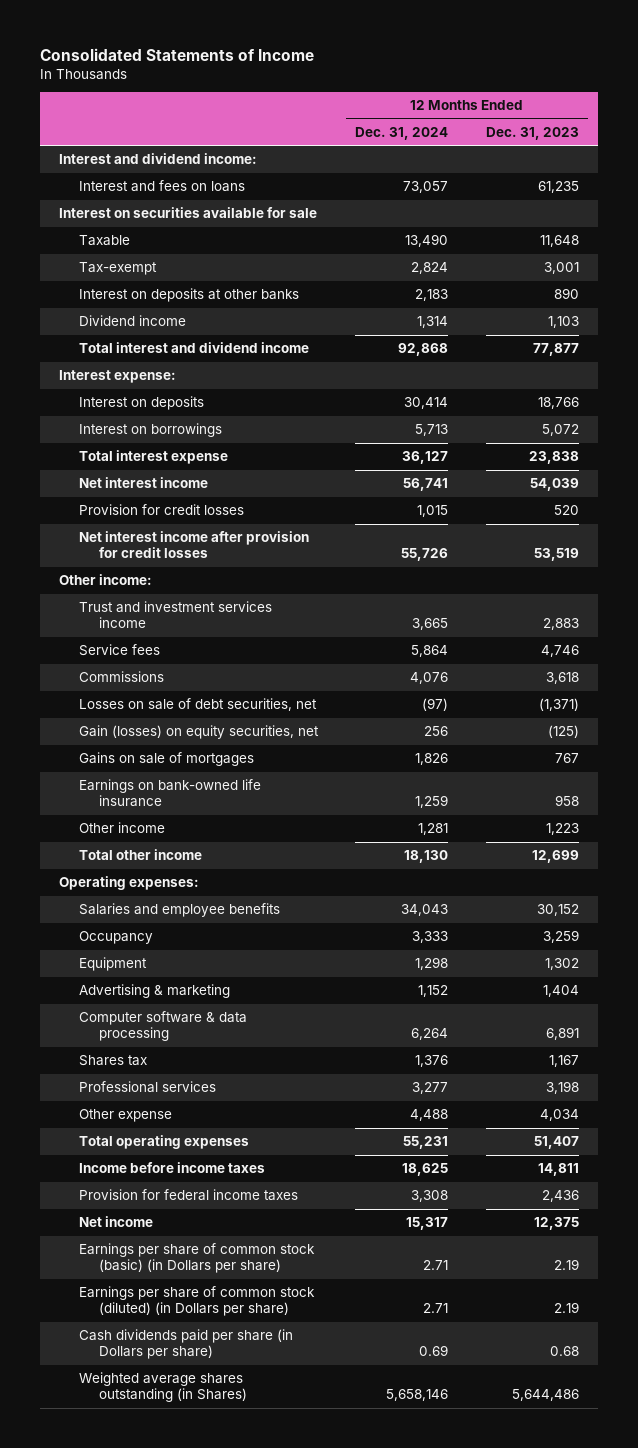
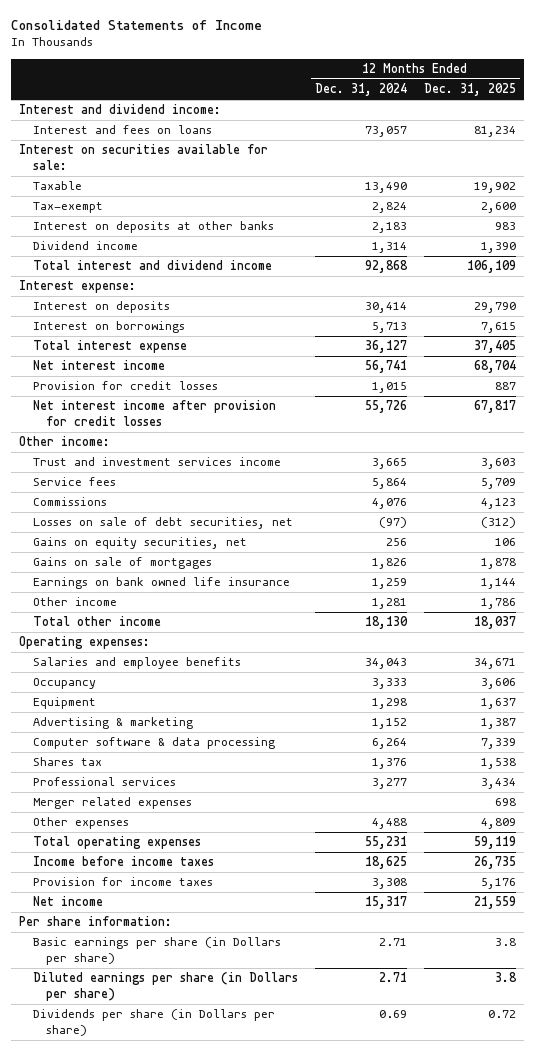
- | 12 Months Ended Dec. 31, 2024 | 12 Months Ended Dec. 31, 2023
+ | 12 Months Ended Dec. 31, 2024 | 12 Months Ended Dec. 31, 2025
- Interest on securities available for sale
+ Interest on securities available for sale:
- Gain (losses) on equity securities, net | 256 | (125)
+ Gains on equity securities, net | 256 | 106
- Earnings on bank-owned life insurance | 1,259 | 958
+ Earnings on bank owned life insurance | 1,259 | 1,144
- Other expense | 4,488 | 4,034
+ Merger related expenses | | 698
+ Other expenses | 4,488 | 4,809
- Provision for federal income taxes | 3,308 | 2,436
+ Provision for income taxes | 3,308 | 5,176
- Earnings per share of common stock (basic) (in Dollars per share) | 2.71 | 2.19
- Earnings per share of common stock (diluted) (in Dollars per share) | 2.71 | 2.19
- Cash dividends paid per share (in Dollars per share) | 0.69 | 0.68
- Weighted average shares outstanding (in Shares) | 5,658,146 | 5,644,486
+ Per share information:
+ Basic earnings per share (in Dollars per share) | 2.71 | 3.8
+ Diluted earnings per share (in Dollars per share) | 2.71 | 3.8
+ Dividends per share (in Dollars per share) | 0.69 | 0.72

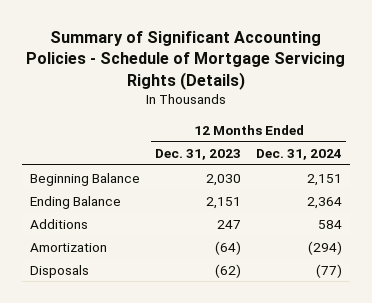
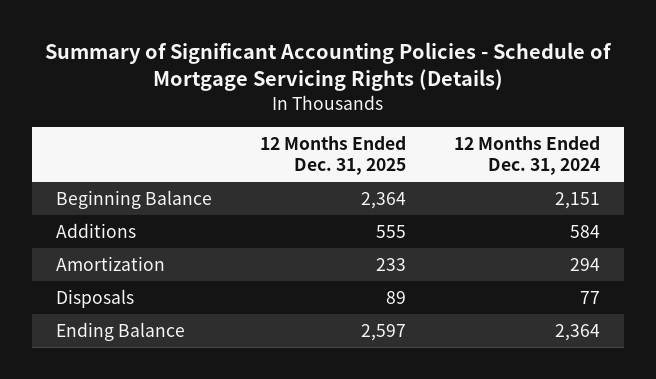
- | 12 Months Ended Dec. 31, 2023 | 12 Months Ended Dec. 31, 2024
+ | 12 Months Ended Dec. 31, 2025 | 12 Months Ended Dec. 31, 2024
- Amortization | (64) | (294)
- Disposals | (62) | (77)
+ Amortization | 233 | 294
+ Disposals | 89 | 77
moved down: Ending Balance | 2,597 | 2,364

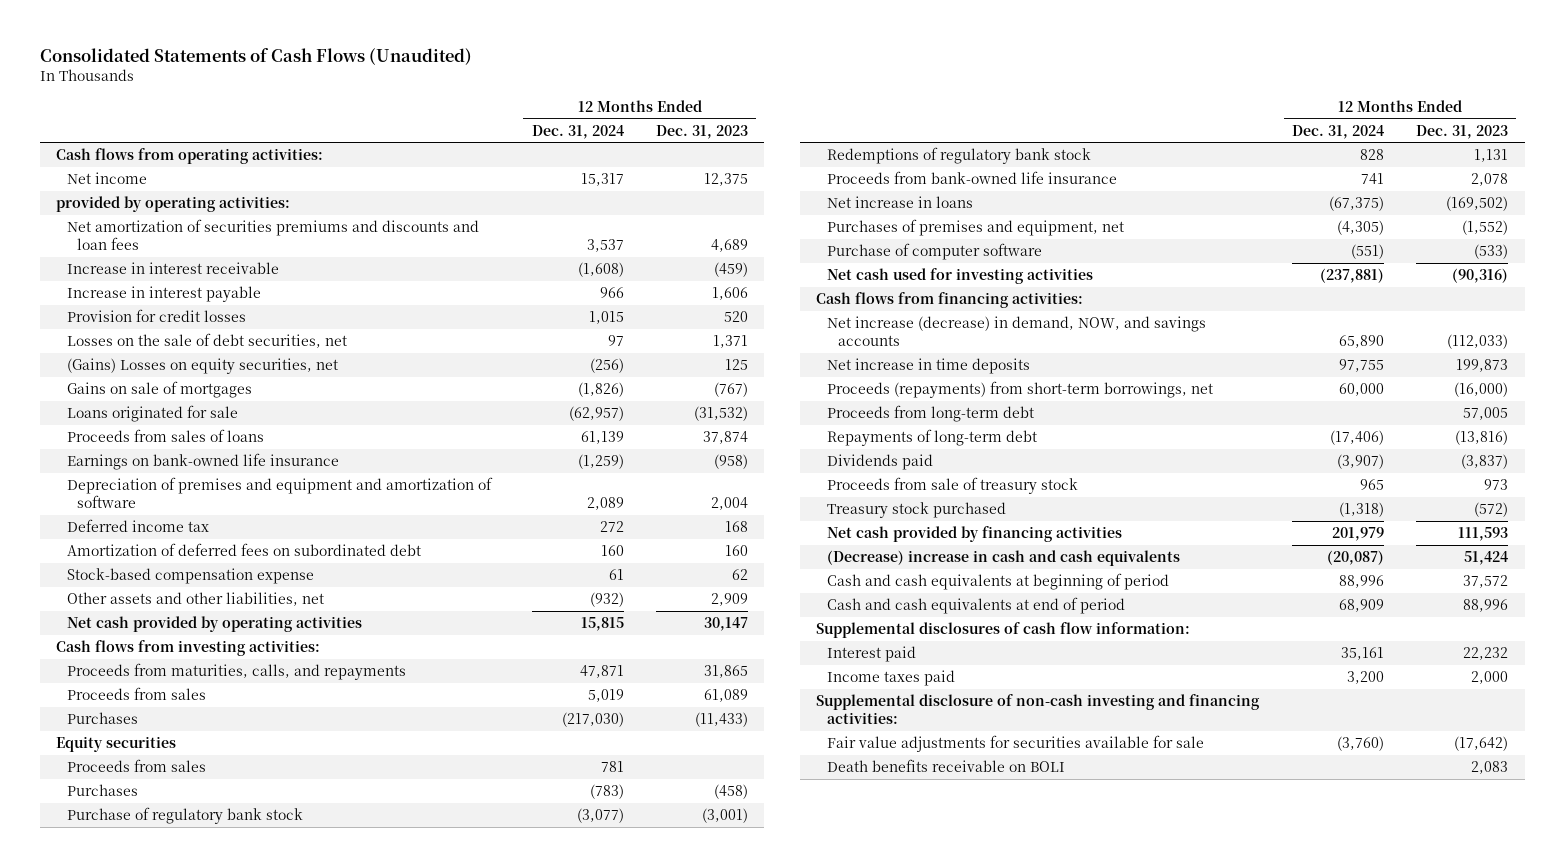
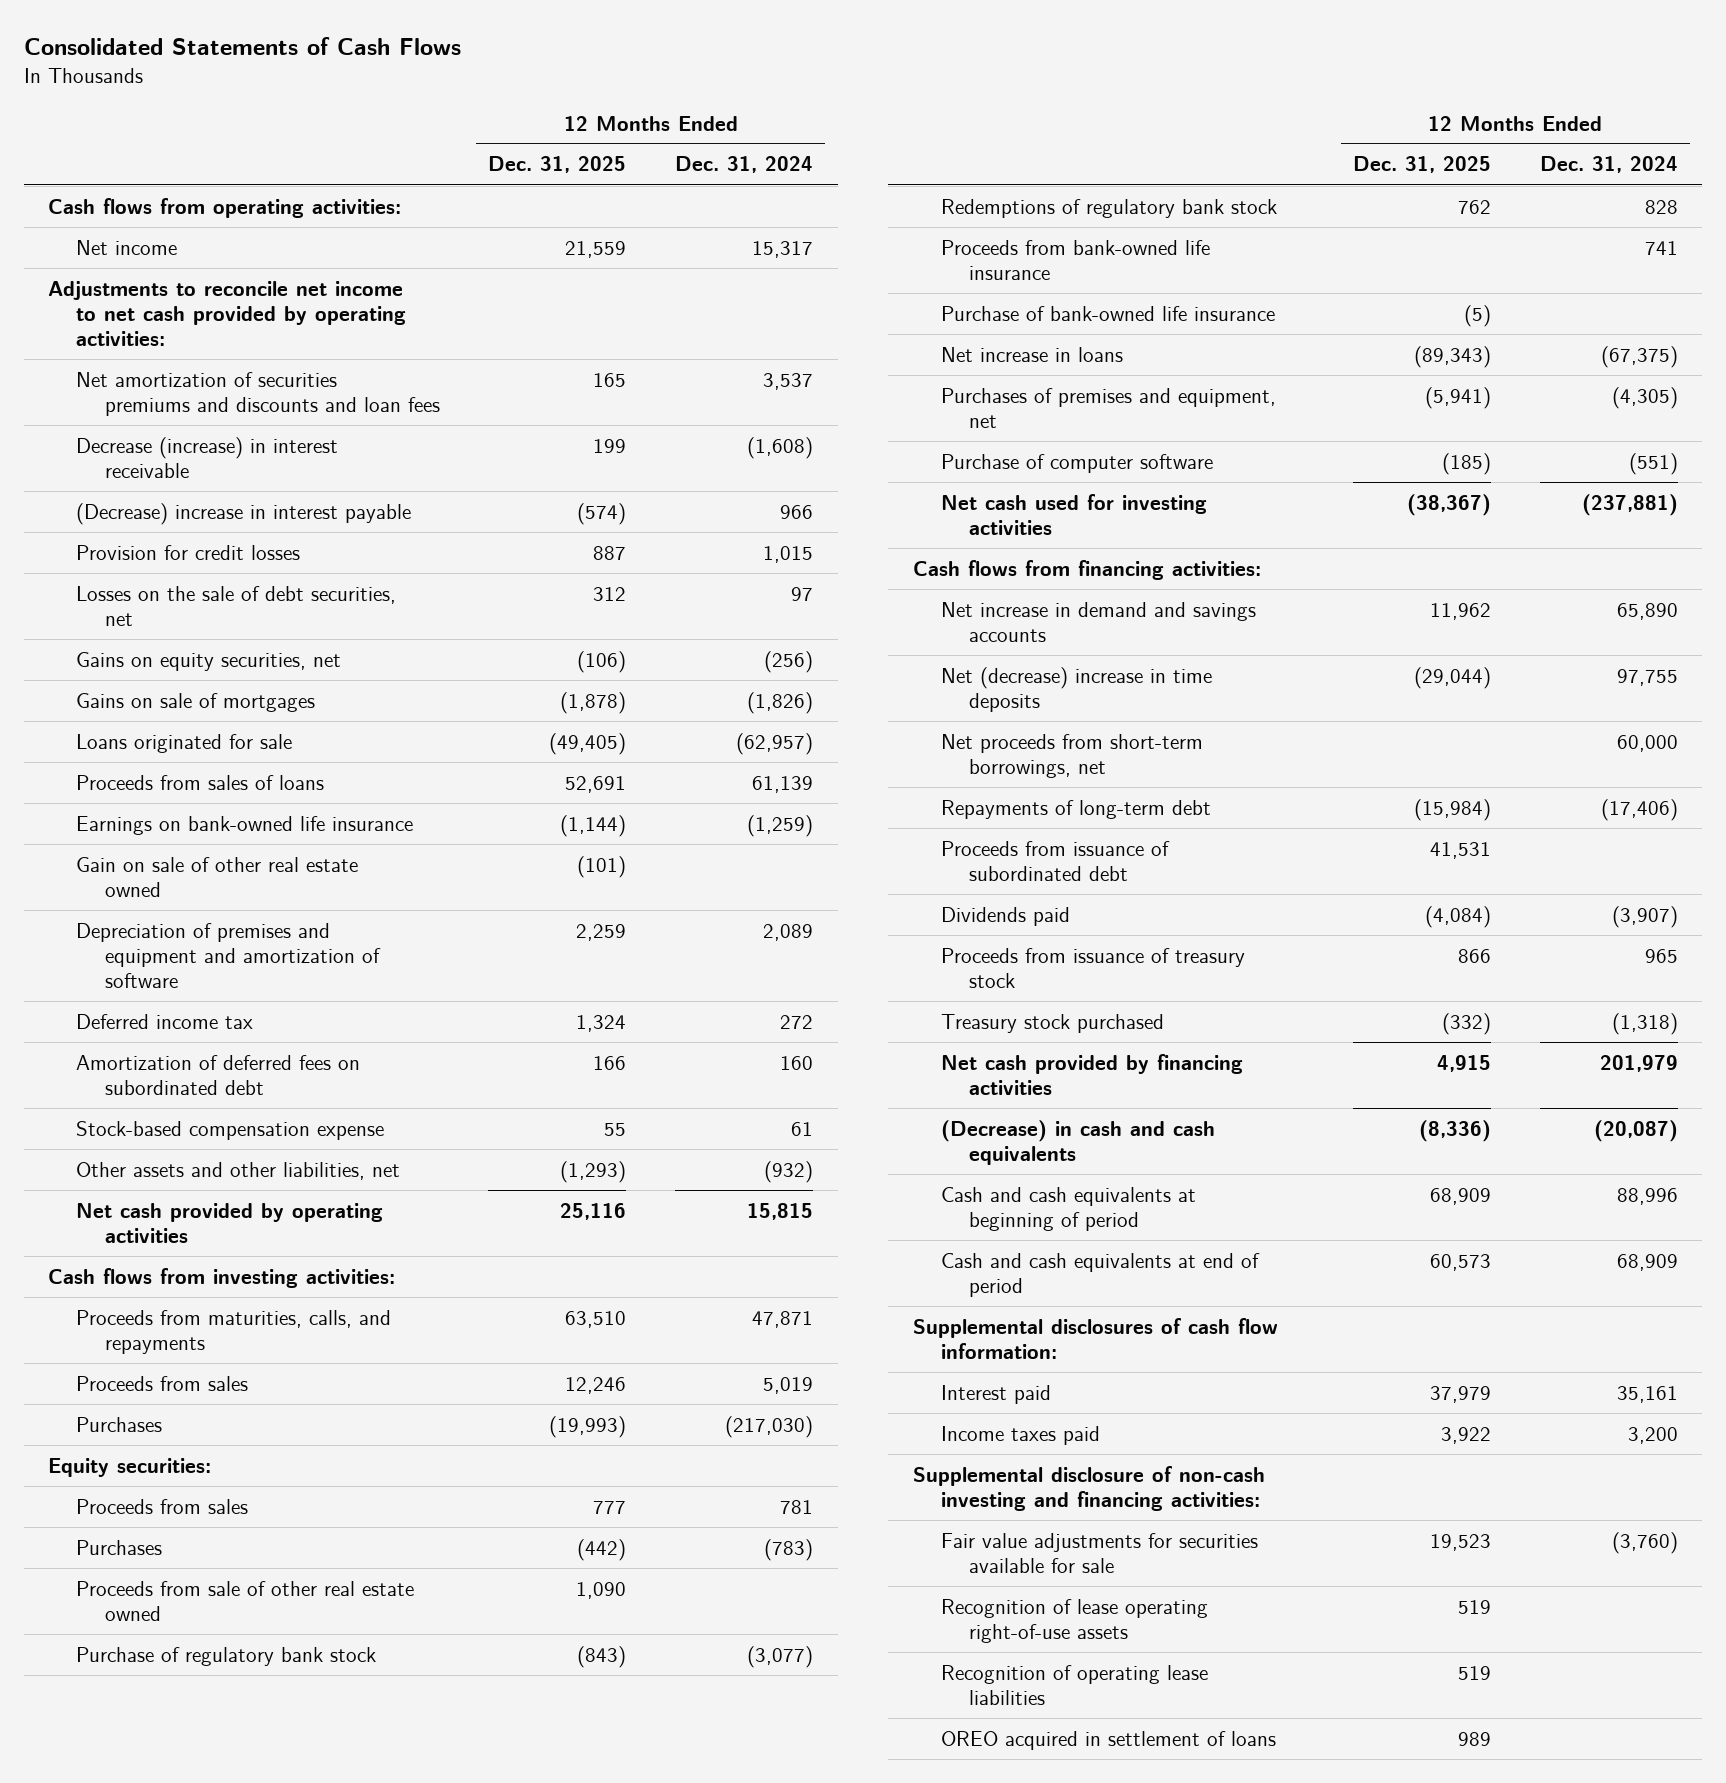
- Consolidated Statements of Cash Flows (Unaudited)
+ Consolidated Statements of Cash Flows
- | 12 Months Ended Dec. 31, 2024 | 12 Months Ended Dec. 31, 2023
+ | 12 Months Ended Dec. 31, 2025 | 12 Months Ended Dec. 31, 2024
- provided by operating activities:
+ Adjustments to reconcile net income to net cash provided by operating activities:
- Increase in interest receivable | (1,608) | (459)
- Increase in interest payable | 966 | 1,606
+ Decrease (increase) in interest receivable | 199 | (1,608)
+ (Decrease) increase in interest payable | (574) | 966
- (Gains) Losses on equity securities, net | (256) | 125
+ Gains on equity securities, net | (106) | (256)
+ Gain on sale of other real estate owned | (101) |
- Equity securities
+ Equity securities:
+ Proceeds from sale of other real estate owned | 1,090 |
+ Purchase of bank-owned life insurance | (5) |
- Net increase (decrease) in demand, NOW, and savings accounts | 65,890 | (112,033)
- Net increase in time deposits | 97,755 | 199,873
- Proceeds (repayments) from short-term borrowings, net | 60,000 | (16,000)
- Proceeds from long-term debt | | 57,005
+ Net increase in demand and savings accounts | 11,962 | 65,890
+ Net (decrease) increase in time deposits | (29,044) | 97,755
+ Net proceeds from short-term borrowings, net | | 60,000
+ Proceeds from issuance of subordinated debt | 41,531 |
- Proceeds from sale of treasury stock | 965 | 973
+ Proceeds from issuance of treasury stock | 866 | 965
- (Decrease) increase in cash and cash equivalents | (20,087) | 51,424
+ (Decrease) in cash and cash equivalents | (8,336) | (20,087)
- Death benefits receivable on BOLI | | 2,083
+ Recognition of lease operating right-of-use assets | 519 |
+ Recognition of operating lease liabilities | 519 |
+ OREO acquired in settlement of loans | 989 |

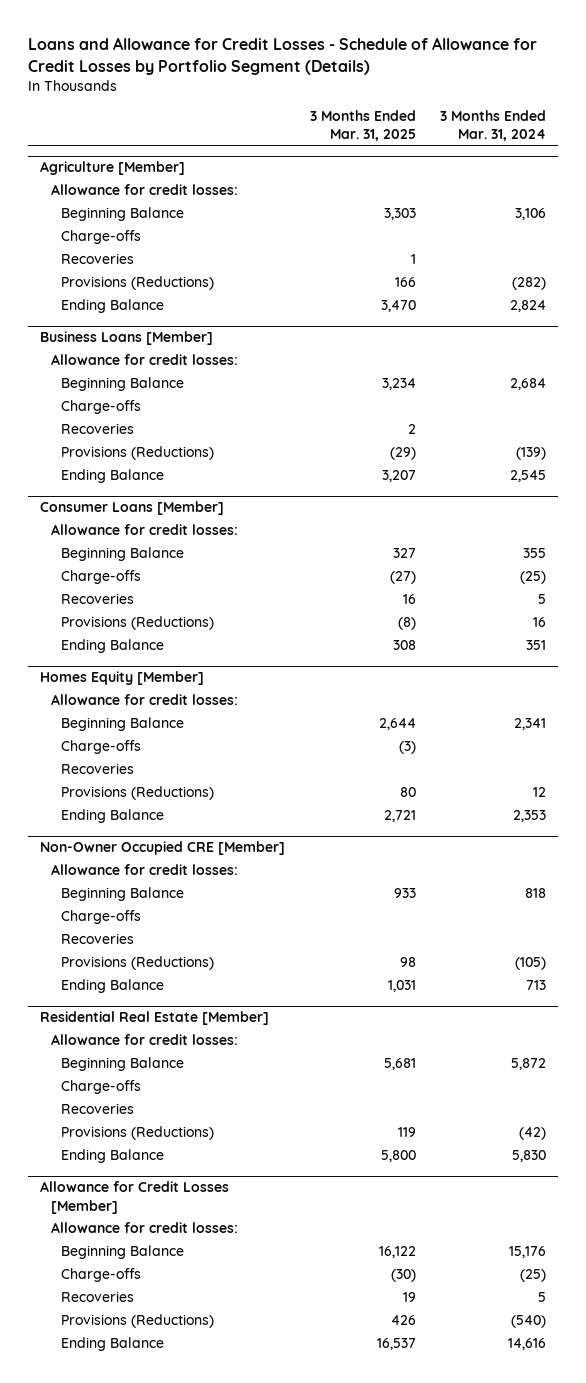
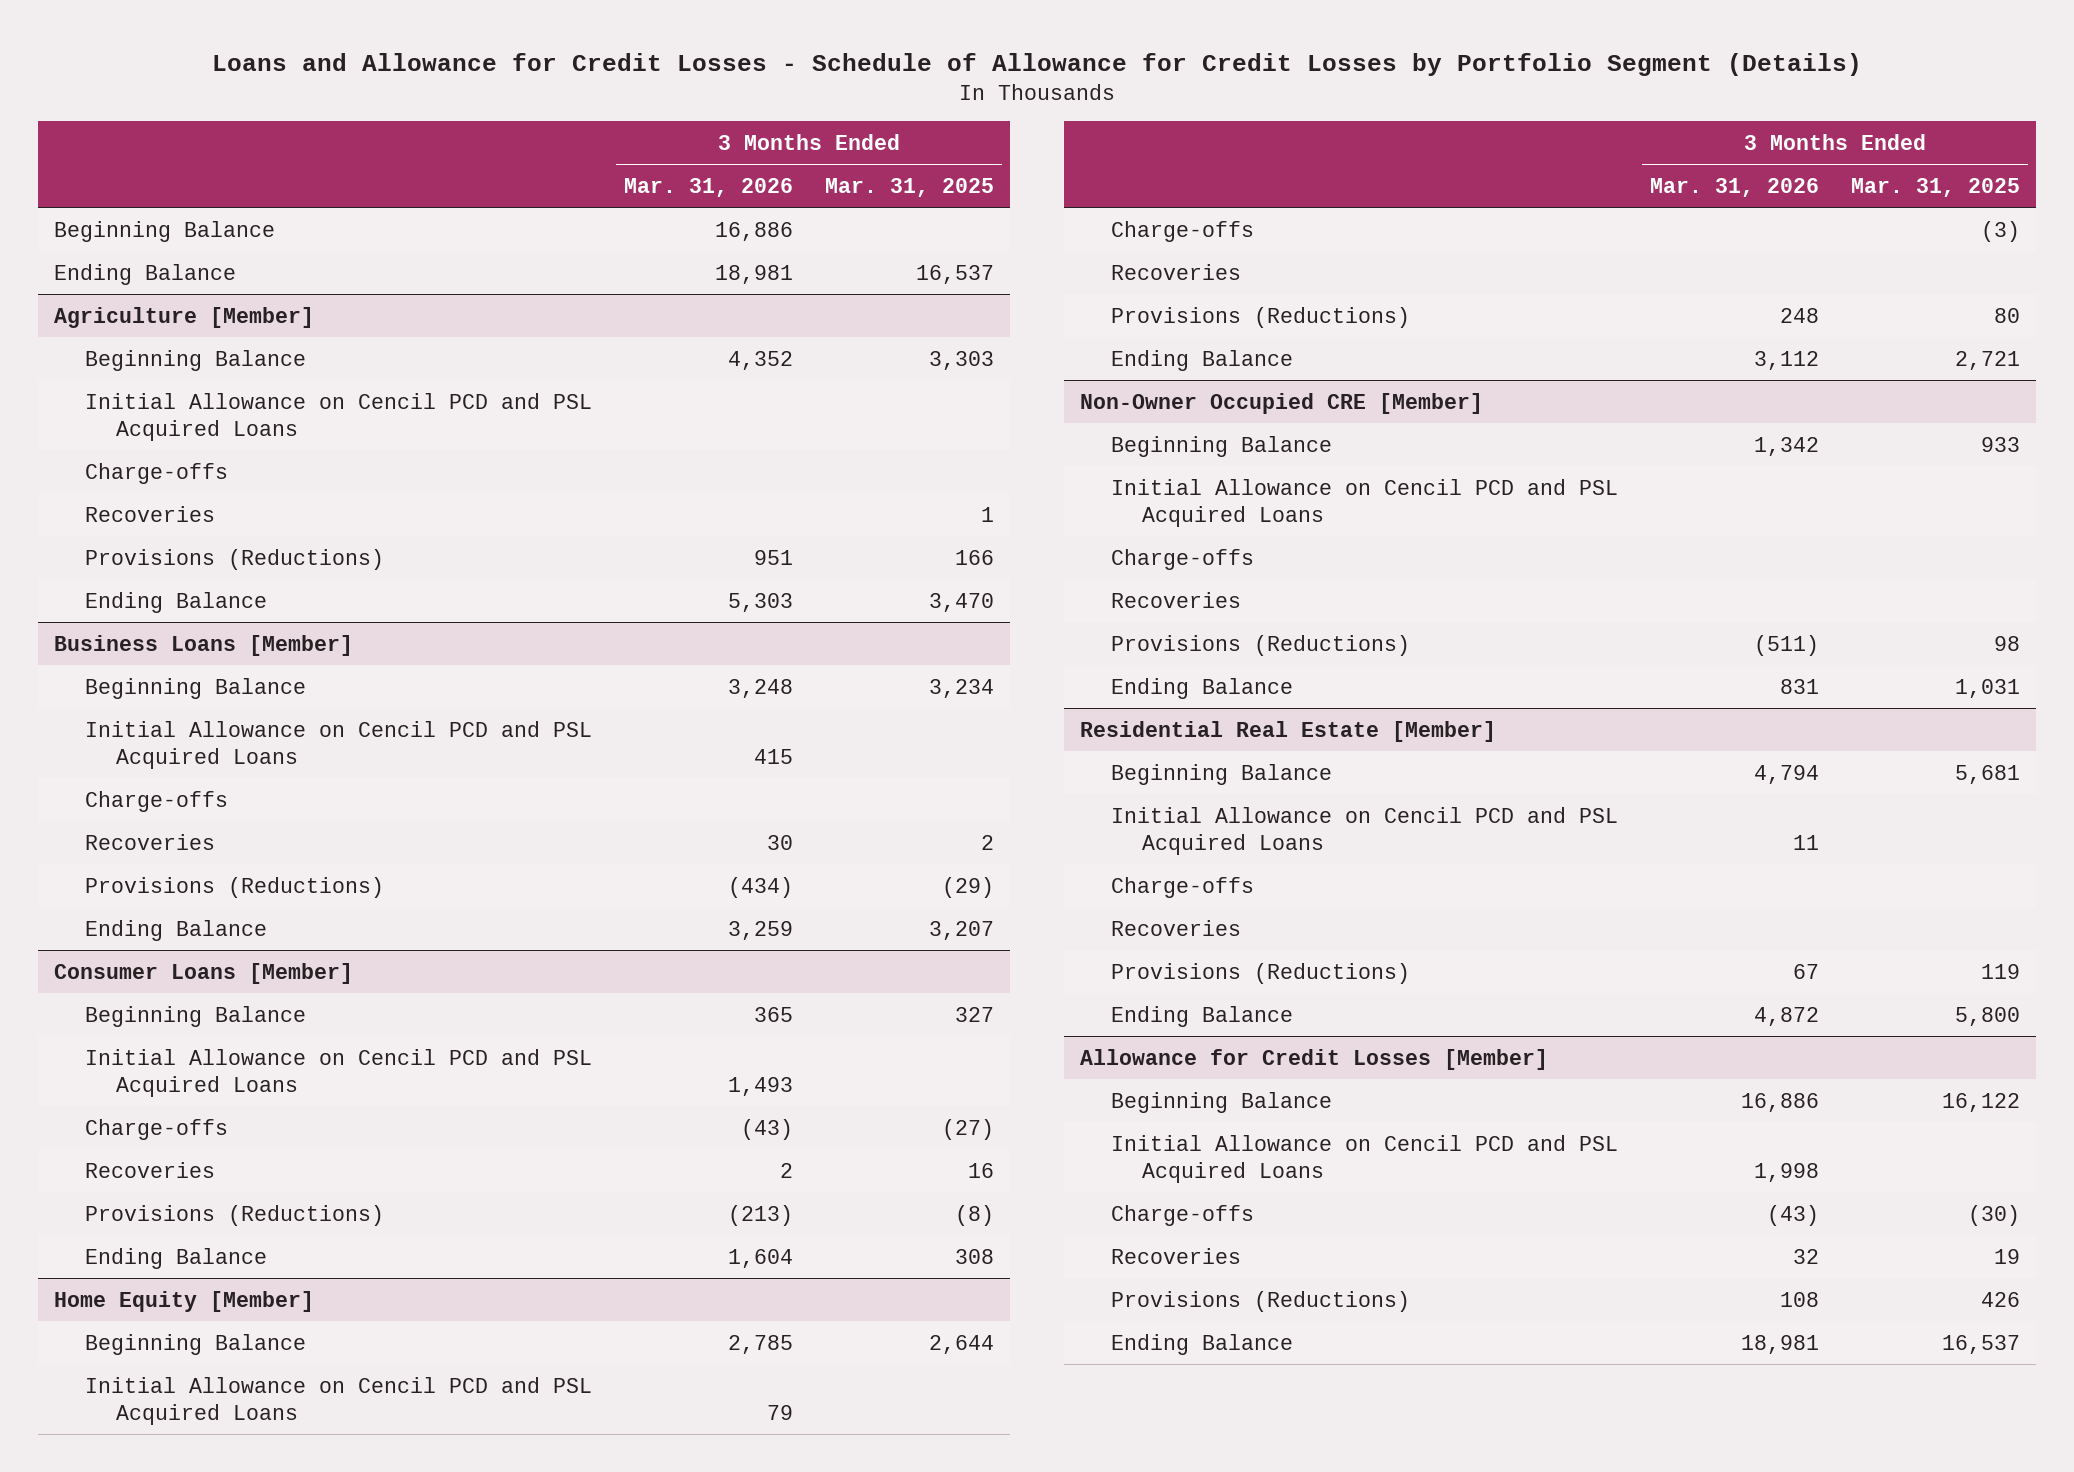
- | 3 Months Ended Mar. 31, 2025 | 3 Months Ended Mar. 31, 2024
+ | 3 Months Ended Mar. 31, 2026 | 3 Months Ended Mar. 31, 2025
+ Beginning Balance | 16,886 |
+ Ending Balance | 18,981 | 16,537
@ Agriculture [Member]
- Allowance for credit losses:
+ Initial Allowance on Cencil PCD and PSL Acquired Loans
@ Business Loans [Member]
- Allowance for credit losses:
+ Initial Allowance on Cencil PCD and PSL Acquired Loans | 415 |
@ Consumer Loans [Member]
- Allowance for credit losses:
+ Initial Allowance on Cencil PCD and PSL Acquired Loans | 1,493 |
- Homes Equity [Member]
- Allowance for credit losses:
+ Home Equity [Member]
+ Initial Allowance on Cencil PCD and PSL Acquired Loans | 79 |
@ Non-Owner Occupied CRE [Member]
- Allowance for credit losses:
+ Initial Allowance on Cencil PCD and PSL Acquired Loans
@ Residential Real Estate [Member]
- Allowance for credit losses:
+ Initial Allowance on Cencil PCD and PSL Acquired Loans | 11 |
@ Allowance for Credit Losses [Member]
- Allowance for credit losses:
+ Initial Allowance on Cencil PCD and PSL Acquired Loans | 1,998 |

